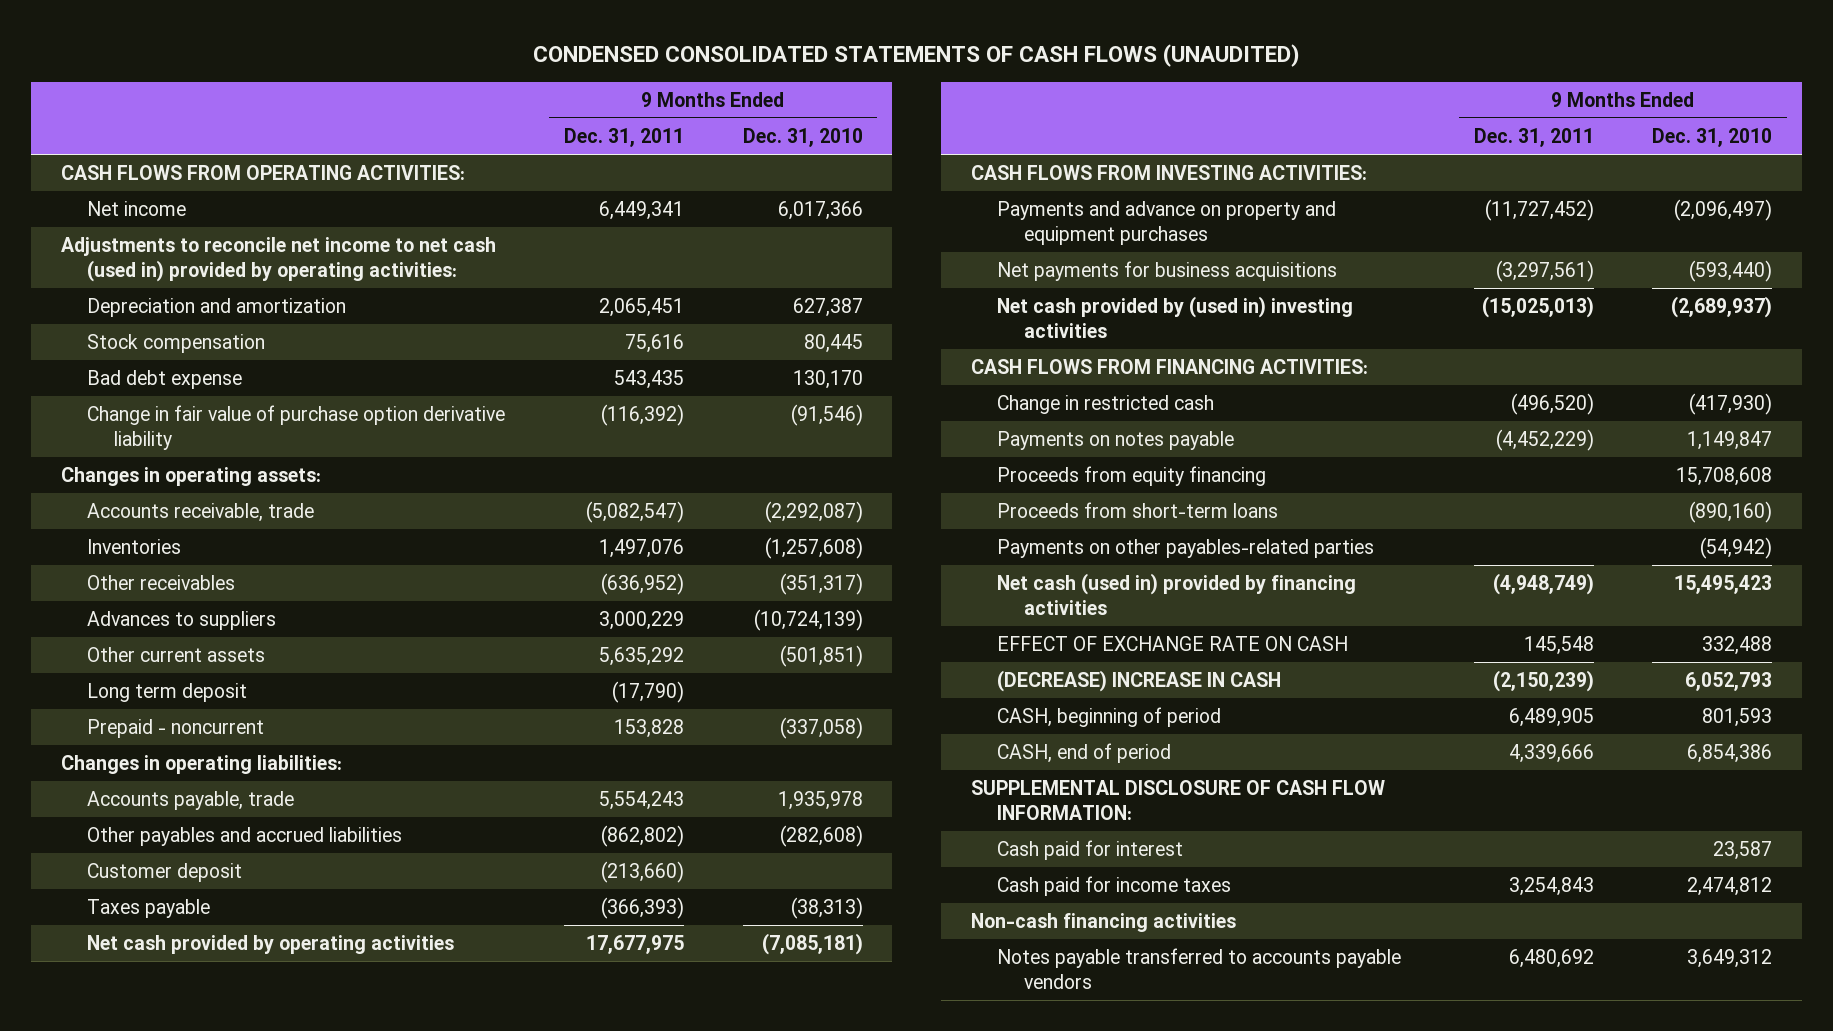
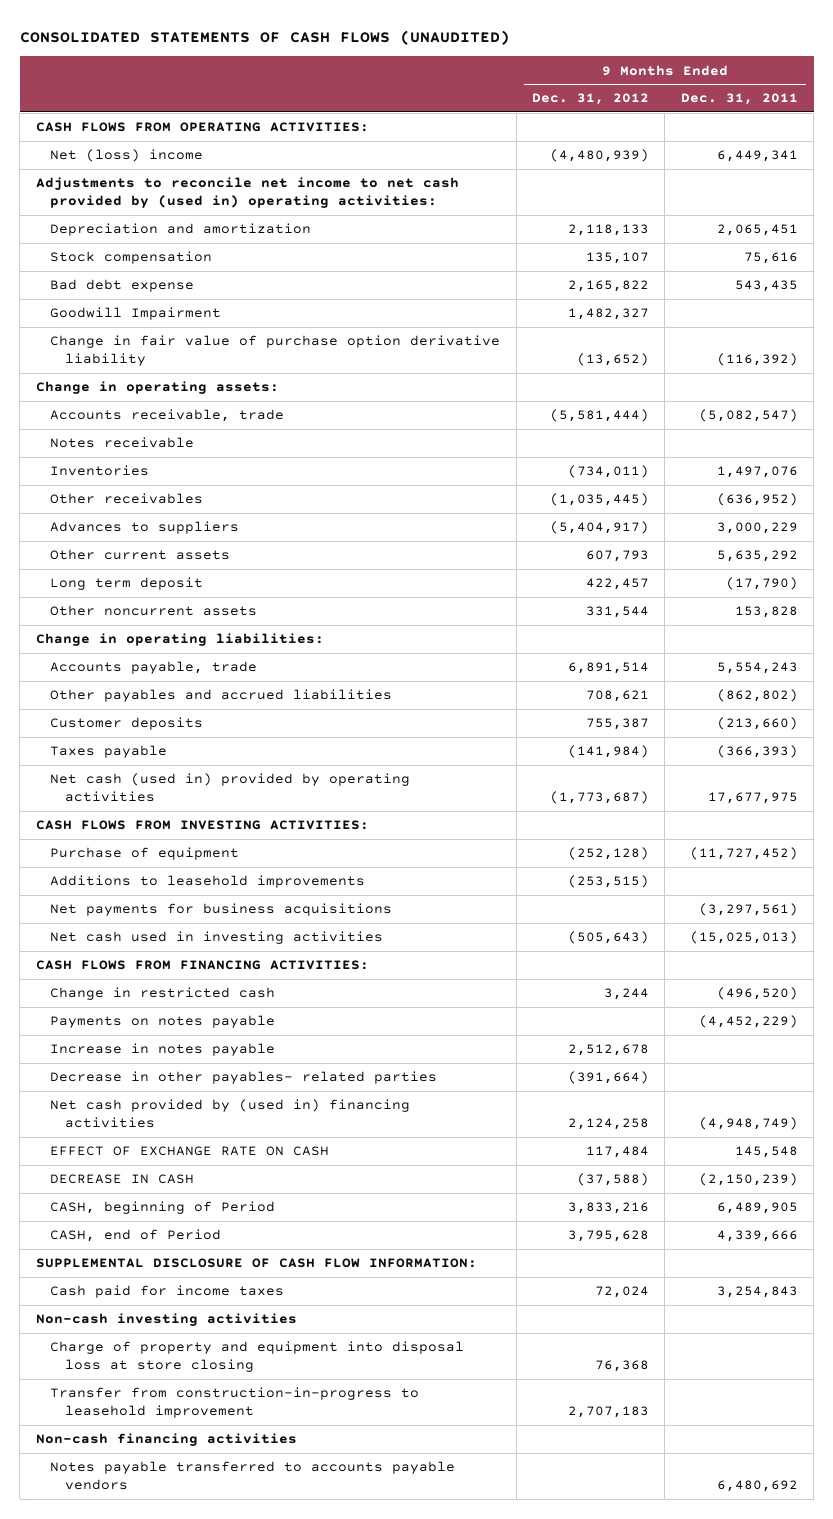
- CONDENSED CONSOLIDATED STATEMENTS OF CASH FLOWS (UNAUDITED)
+ CONSOLIDATED STATEMENTS OF CASH FLOWS (UNAUDITED)
- | 9 Months Ended Dec. 31, 2011 | 9 Months Ended Dec. 31, 2010
+ | 9 Months Ended Dec. 31, 2012 | 9 Months Ended Dec. 31, 2011
- Net income | 6,449,341 | 6,017,366
- Adjustments to reconcile net income to net cash (used in) provided by operating activities:
+ Net (loss) income | (4,480,939) | 6,449,341
+ Adjustments to reconcile net income to net cash provided by (used in) operating activities:
+ Goodwill Impairment | 1,482,327 |
- Changes in operating assets:
+ Change in operating assets:
+ Notes receivable
- Prepaid - noncurrent | 153,828 | (337,058)
- Changes in operating liabilities:
+ Other noncurrent assets | 331,544 | 153,828
+ Change in operating liabilities:
- Customer deposit | (213,660) |
+ Customer deposits | 755,387 | (213,660)
- Net cash provided by operating activities | 17,677,975 | (7,085,181)
+ Net cash (used in) provided by operating activities | (1,773,687) | 17,677,975
- Payments and advance on property and equipment purchases | (11,727,452) | (2,096,497)
+ Purchase of equipment | (252,128) | (11,727,452)
+ Additions to leasehold improvements | (253,515) |
- Net cash provided by (used in) investing activities | (15,025,013) | (2,689,937)
+ Net cash used in investing activities | (505,643) | (15,025,013)
- Proceeds from equity financing | | 15,708,608
- Proceeds from short-term loans | | (890,160)
- Payments on other payables-related parties | | (54,942)
- Net cash (used in) provided by financing activities | (4,948,749) | 15,495,423
+ Increase in notes payable | 2,512,678 |
+ Decrease in other payables- related parties | (391,664) |
+ Net cash provided by (used in) financing activities | 2,124,258 | (4,948,749)
- (DECREASE) INCREASE IN CASH | (2,150,239) | 6,052,793
- CASH, beginning of period | 6,489,905 | 801,593
- CASH, end of period | 4,339,666 | 6,854,386
+ DECREASE IN CASH | (37,588) | (2,150,239)
+ CASH, beginning of Period | 3,833,216 | 6,489,905
+ CASH, end of Period | 3,795,628 | 4,339,666
- Cash paid for interest | | 23,587
+ Non-cash investing activities
+ Charge of property and equipment into disposal loss at store closing | 76,368 |
+ Transfer from construction-in-progress to leasehold improvement | 2,707,183 |

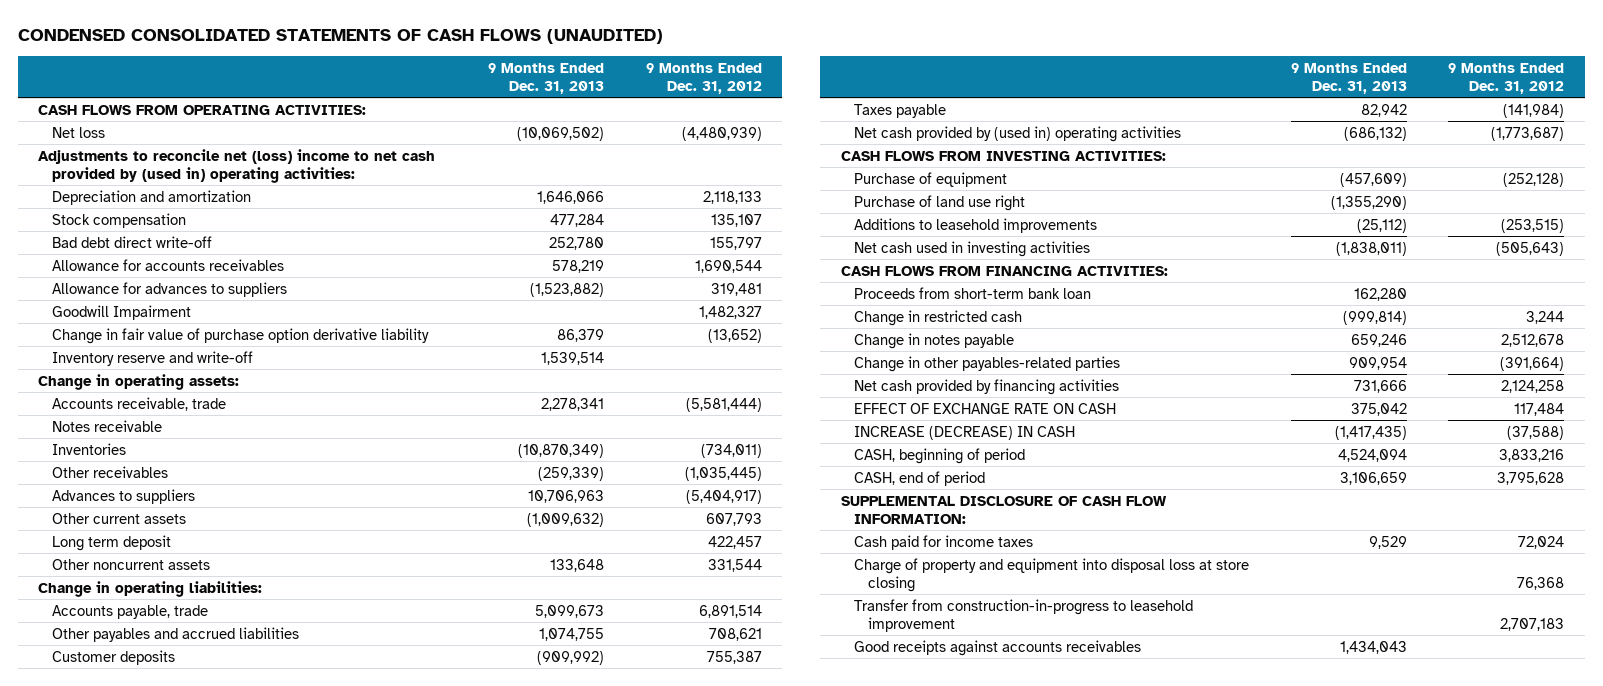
- CONSOLIDATED STATEMENTS OF CASH FLOWS (UNAUDITED)
+ CONDENSED CONSOLIDATED STATEMENTS OF CASH FLOWS (UNAUDITED)
- | 9 Months Ended Dec. 31, 2012 | 9 Months Ended Dec. 31, 2011
+ | 9 Months Ended Dec. 31, 2013 | 9 Months Ended Dec. 31, 2012
- Net (loss) income | (4,480,939) | 6,449,341
- Adjustments to reconcile net income to net cash provided by (used in) operating activities:
+ Net loss | (10,069,502) | (4,480,939)
+ Adjustments to reconcile net (loss) income to net cash provided by (used in) operating activities:
- Bad debt expense | 2,165,822 | 543,435
+ Bad debt direct write-off | 252,780 | 155,797
+ Allowance for accounts receivables | 578,219 | 1,690,544
+ Allowance for advances to suppliers | (1,523,882) | 319,481
+ Inventory reserve and write-off | 1,539,514 |
- Net cash (used in) provided by operating activities | (1,773,687) | 17,677,975
+ Net cash provided by (used in) operating activities | (686,132) | (1,773,687)
+ Purchase of land use right | (1,355,290) |
- Net payments for business acquisitions | | (3,297,561)
+ Proceeds from short-term bank loan | 162,280 |
- Payments on notes payable | | (4,452,229)
- Increase in notes payable | 2,512,678 |
- Decrease in other payables- related parties | (391,664) |
- Net cash provided by (used in) financing activities | 2,124,258 | (4,948,749)
+ Change in notes payable | 659,246 | 2,512,678
+ Change in other payables-related parties | 909,954 | (391,664)
+ Net cash provided by financing activities | 731,666 | 2,124,258
- DECREASE IN CASH | (37,588) | (2,150,239)
- CASH, beginning of Period | 3,833,216 | 6,489,905
- CASH, end of Period | 3,795,628 | 4,339,666
+ INCREASE (DECREASE) IN CASH | (1,417,435) | (37,588)
+ CASH, beginning of period | 4,524,094 | 3,833,216
+ CASH, end of period | 3,106,659 | 3,795,628
- Non-cash investing activities
- Non-cash financing activities
- Notes payable transferred to accounts payable vendors | | 6,480,692
+ Good receipts against accounts receivables | 1,434,043 |

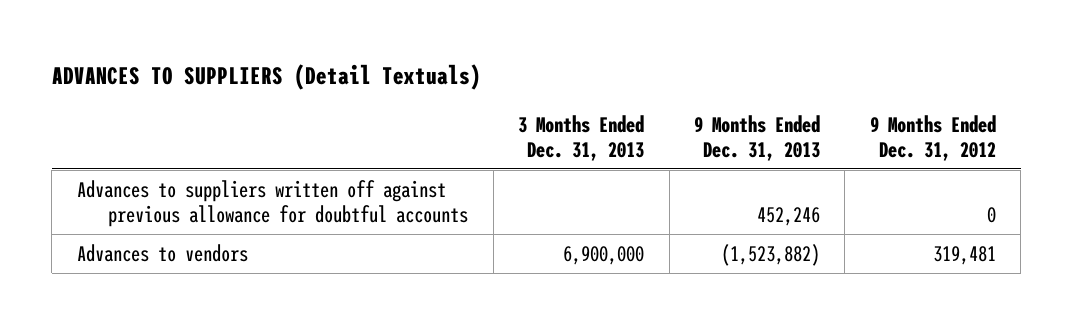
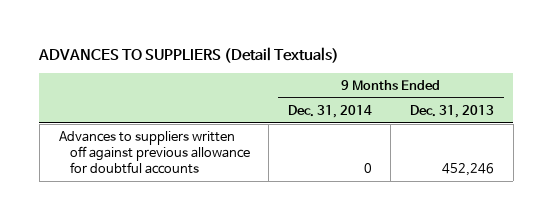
- | 3 Months Ended Dec. 31, 2013 | 9 Months Ended Dec. 31, 2013 | 9 Months Ended Dec. 31, 2012
+ | 9 Months Ended Dec. 31, 2014 | 9 Months Ended Dec. 31, 2013
- Advances to vendors | 6,900,000 | (1,523,882) | 319,481

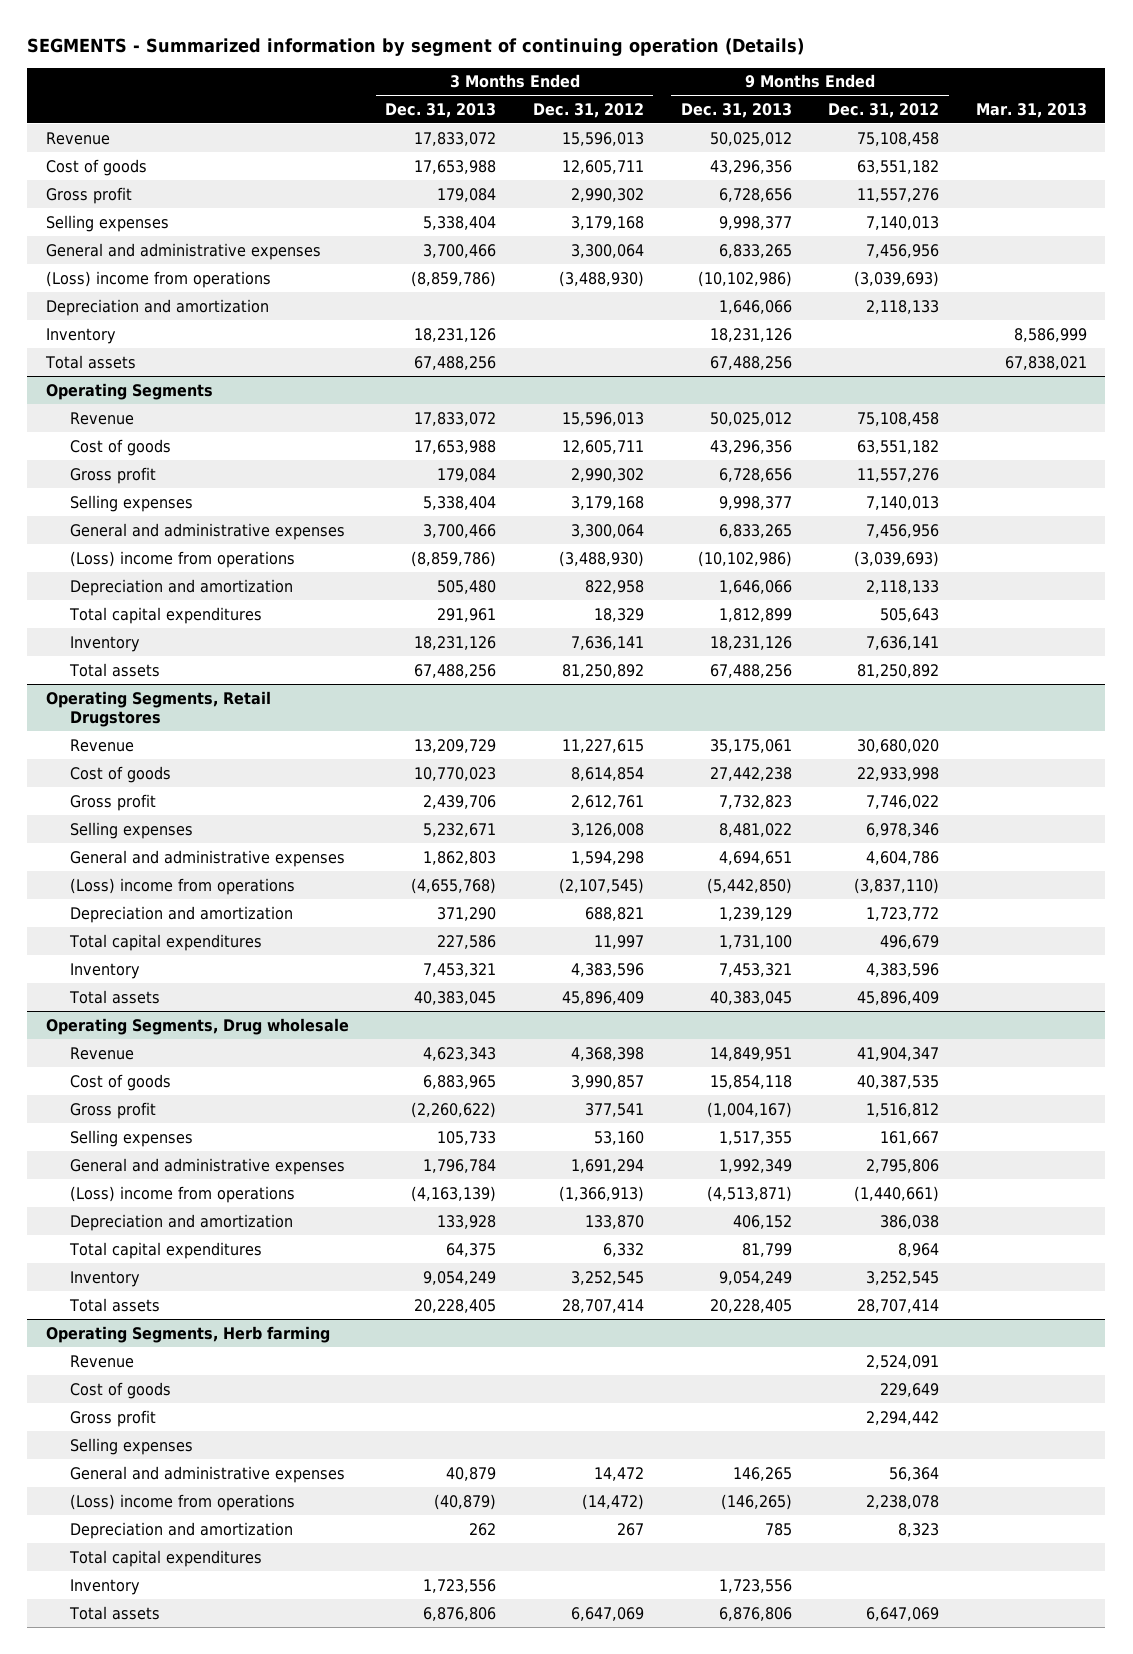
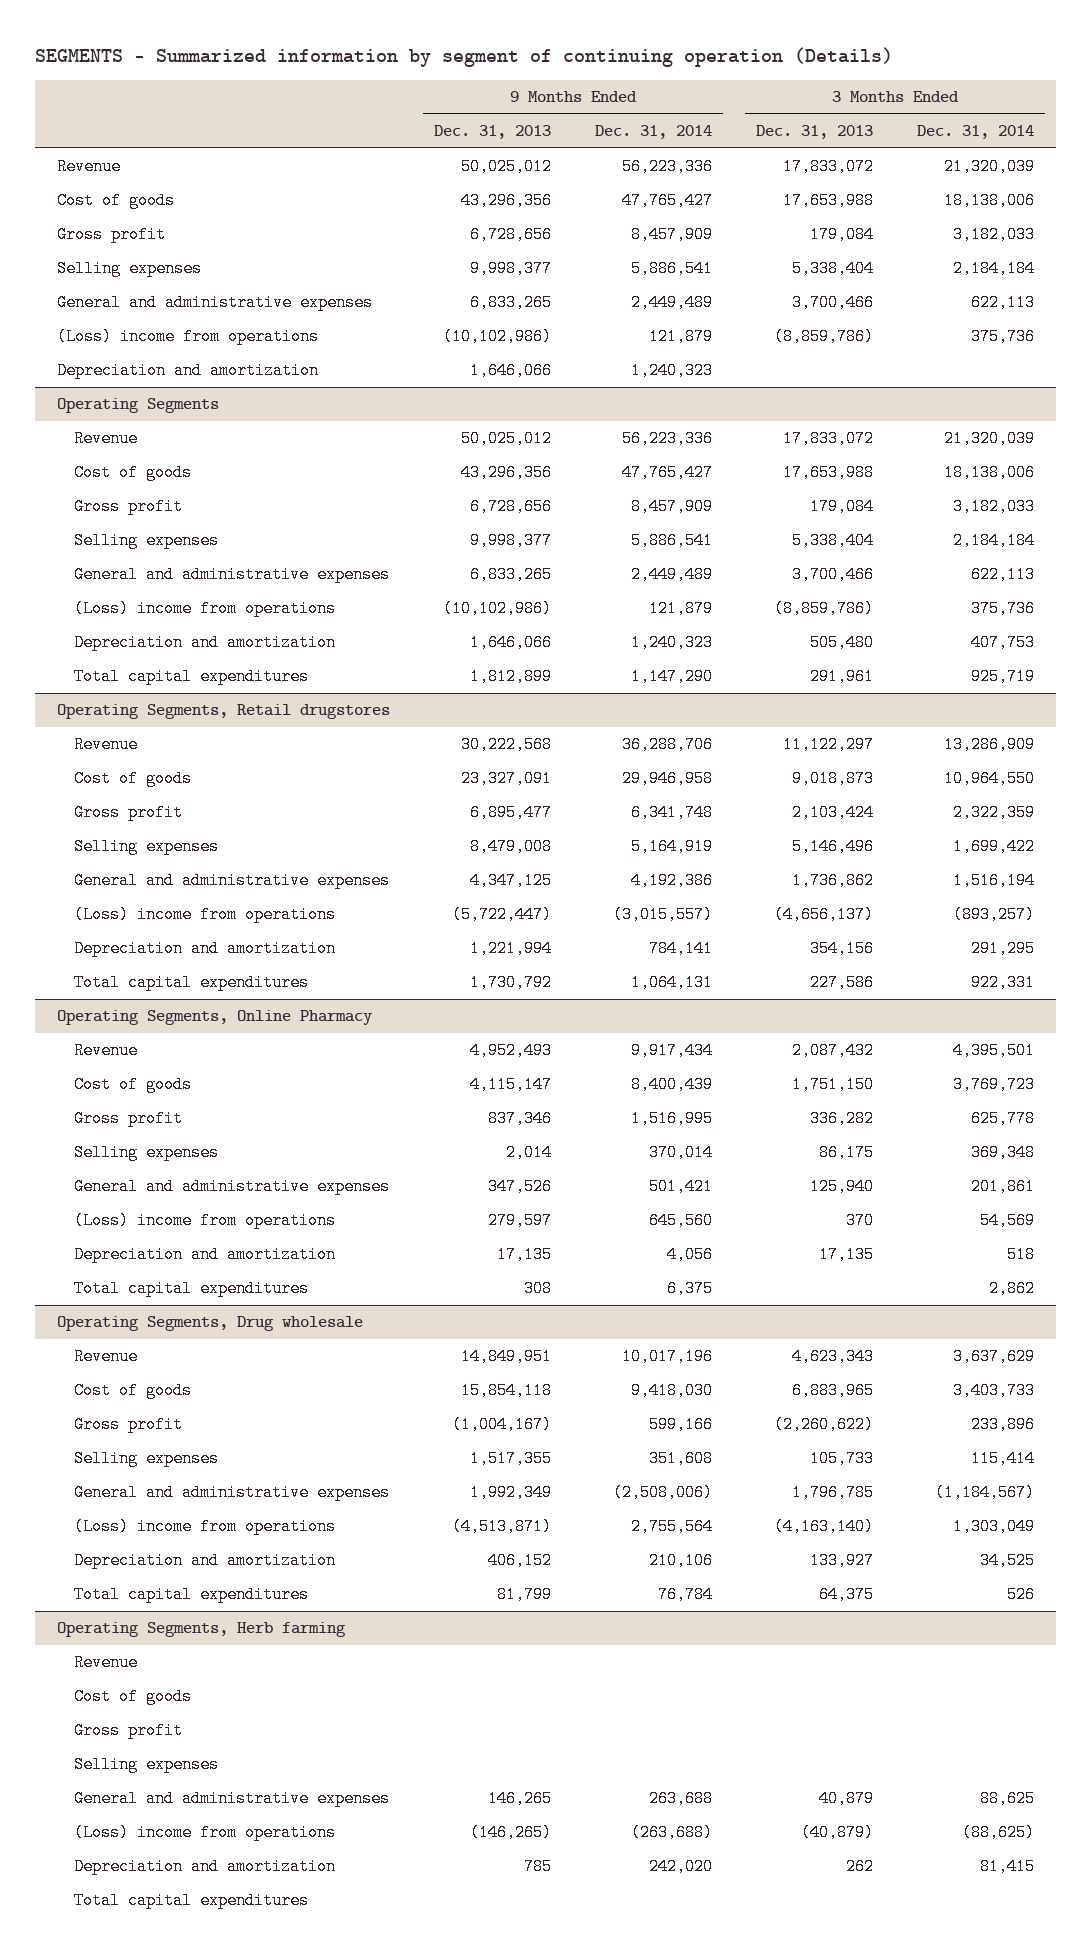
- | 3 Months Ended Dec. 31, 2013 | 3 Months Ended Dec. 31, 2012 | 9 Months Ended Dec. 31, 2013 | 9 Months Ended Dec. 31, 2012 | Mar. 31, 2013
+ | 9 Months Ended Dec. 31, 2013 | 9 Months Ended Dec. 31, 2014 | 3 Months Ended Dec. 31, 2013 | 3 Months Ended Dec. 31, 2014
- Inventory | 18,231,126 | | 18,231,126 | | 8,586,999
- Total assets | 67,488,256 | | 67,488,256 | | 67,838,021
@ Operating Segments
- Inventory | 18,231,126 | 7,636,141 | 18,231,126 | 7,636,141 |
- Total assets | 67,488,256 | 81,250,892 | 67,488,256 | 81,250,892 |
- Operating Segments, Retail Drugstores
- Revenue | 13,209,729 | 11,227,615 | 35,175,061 | 30,680,020 |
- Cost of goods | 10,770,023 | 8,614,854 | 27,442,238 | 22,933,998 |
- Gross profit | 2,439,706 | 2,612,761 | 7,732,823 | 7,746,022 |
- Selling expenses | 5,232,671 | 3,126,008 | 8,481,022 | 6,978,346 |
- General and administrative expenses | 1,862,803 | 1,594,298 | 4,694,651 | 4,604,786 |
- (Loss) income from operations | (4,655,768) | (2,107,545) | (5,442,850) | (3,837,110) |
- Depreciation and amortization | 371,290 | 688,821 | 1,239,129 | 1,723,772 |
- Total capital expenditures | 227,586 | 11,997 | 1,731,100 | 496,679 |
- Inventory | 7,453,321 | 4,383,596 | 7,453,321 | 4,383,596 |
- Total assets | 40,383,045 | 45,896,409 | 40,383,045 | 45,896,409 |
+ Operating Segments, Retail drugstores
+ Revenue | 30,222,568 | 36,288,706 | 11,122,297 | 13,286,909
+ Cost of goods | 23,327,091 | 29,946,958 | 9,018,873 | 10,964,550
+ Gross profit | 6,895,477 | 6,341,748 | 2,103,424 | 2,322,359
+ Selling expenses | 8,479,008 | 5,164,919 | 5,146,496 | 1,699,422
+ General and administrative expenses | 4,347,125 | 4,192,386 | 1,736,862 | 1,516,194
+ (Loss) income from operations | (5,722,447) | (3,015,557) | (4,656,137) | (893,257)
+ Depreciation and amortization | 1,221,994 | 784,141 | 354,156 | 291,295
+ Total capital expenditures | 1,730,792 | 1,064,131 | 227,586 | 922,331
+ Operating Segments, Online Pharmacy
+ Revenue | 4,952,493 | 9,917,434 | 2,087,432 | 4,395,501
+ Cost of goods | 4,115,147 | 8,400,439 | 1,751,150 | 3,769,723
+ Gross profit | 837,346 | 1,516,995 | 336,282 | 625,778
+ Selling expenses | 2,014 | 370,014 | 86,175 | 369,348
+ General and administrative expenses | 347,526 | 501,421 | 125,940 | 201,861
+ (Loss) income from operations | 279,597 | 645,560 | 370 | 54,569
+ Depreciation and amortization | 17,135 | 4,056 | 17,135 | 518
+ Total capital expenditures | 308 | 6,375 | | 2,862
@ Operating Segments, Drug wholesale
- General and administrative expenses | 1,796,784 | 1,691,294 | 1,992,349 | 2,795,806 |
- (Loss) income from operations | (4,163,139) | (1,366,913) | (4,513,871) | (1,440,661) |
- Depreciation and amortization | 133,928 | 133,870 | 406,152 | 386,038 |
+ General and administrative expenses | 1,992,349 | (2,508,006) | 1,796,785 | (1,184,567)
+ (Loss) income from operations | (4,513,871) | 2,755,564 | (4,163,140) | 1,303,049
+ Depreciation and amortization | 406,152 | 210,106 | 133,927 | 34,525
- Inventory | 9,054,249 | 3,252,545 | 9,054,249 | 3,252,545 |
- Total assets | 20,228,405 | 28,707,414 | 20,228,405 | 28,707,414 |
@ Operating Segments, Herb farming
- Inventory | 1,723,556 | | 1,723,556 | |
- Total assets | 6,876,806 | 6,647,069 | 6,876,806 | 6,647,069 |

